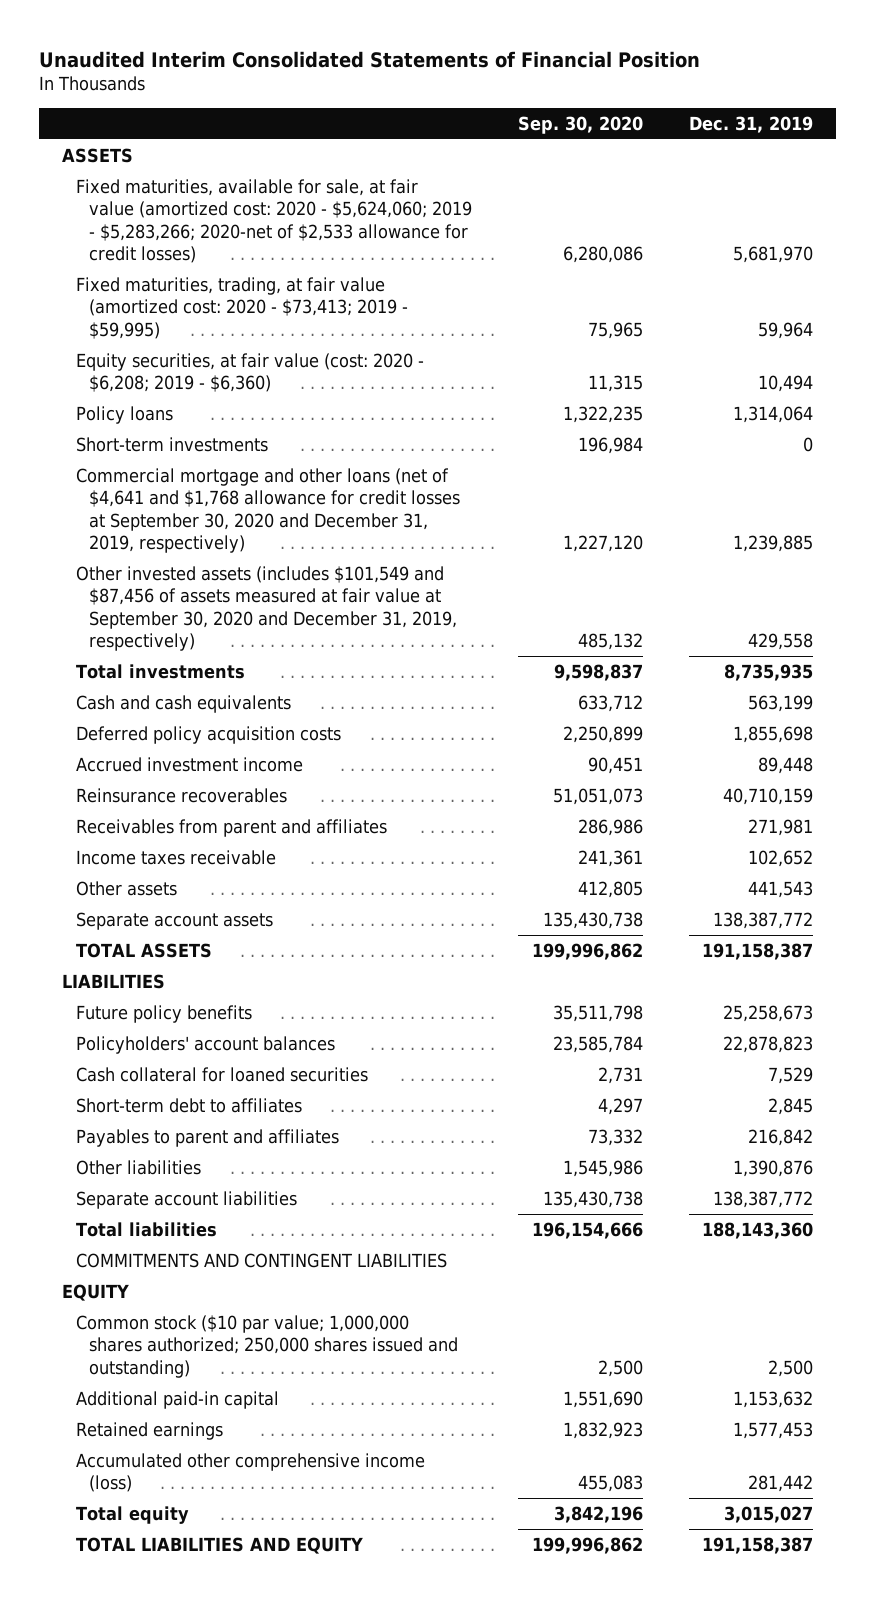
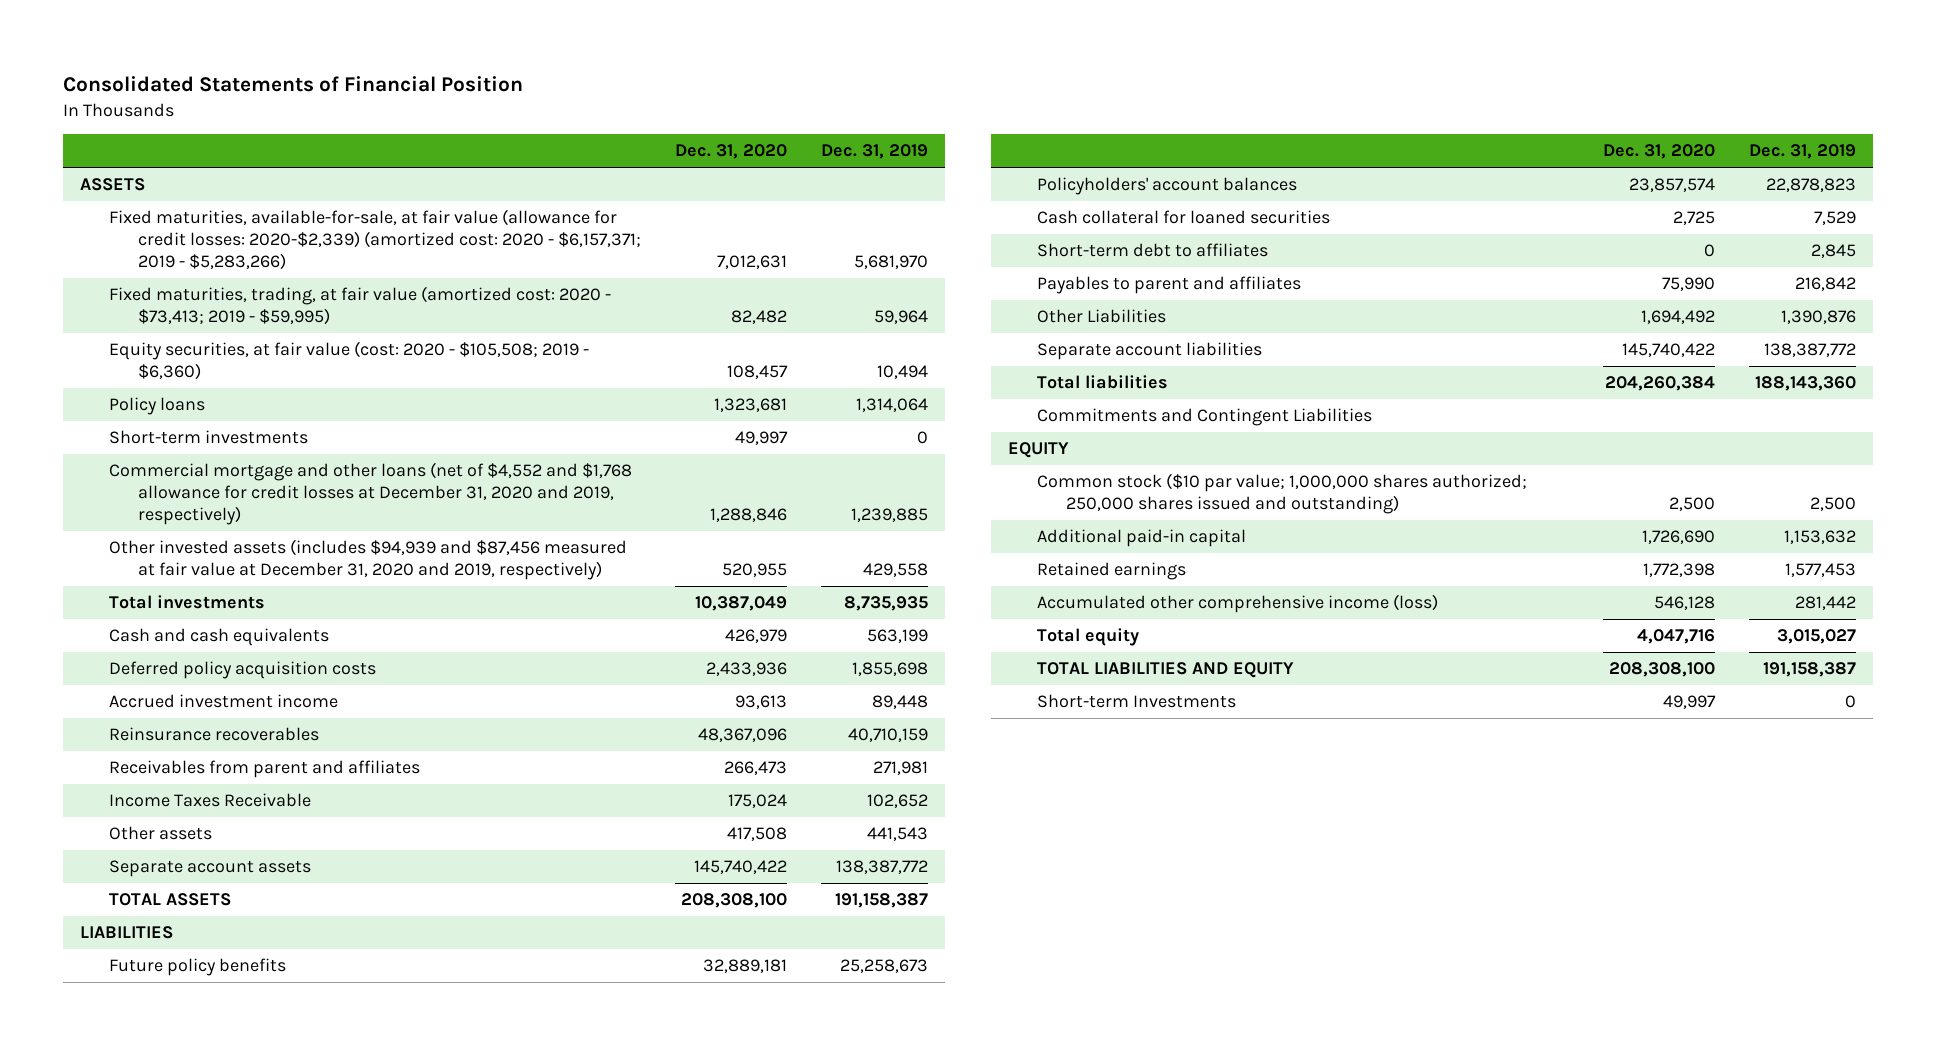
- Unaudited Interim Consolidated Statements of Financial Position
+ Consolidated Statements of Financial Position
- | Sep. 30, 2020 | Dec. 31, 2019
+ | Dec. 31, 2020 | Dec. 31, 2019
- Fixed maturities, available for sale, at fair value (amortized cost: 2020 - $5,624,060; 2019 - $5,283,266; 2020-net of $2,533 allowance for credit losses) | 6,280,086 | 5,681,970
+ Fixed maturities, available-for-sale, at fair value (allowance for credit losses: 2020-$2,339) (amortized cost: 2020 - $6,157,371; 2019 - $5,283,266) | 7,012,631 | 5,681,970
- Equity securities, at fair value (cost: 2020 - $6,208; 2019 - $6,360) | 11,315 | 10,494
+ Equity securities, at fair value (cost: 2020 - $105,508; 2019 - $6,360) | 108,457 | 10,494
- Commercial mortgage and other loans (net of $4,641 and $1,768 allowance for credit losses at September 30, 2020 and December 31, 2019, respectively) | 1,227,120 | 1,239,885
- Other invested assets (includes $101,549 and $87,456 of assets measured at fair value at September 30, 2020 and December 31, 2019, respectively) | 485,132 | 429,558
+ Commercial mortgage and other loans (net of $4,552 and $1,768 allowance for credit losses at December 31, 2020 and 2019, respectively) | 1,288,846 | 1,239,885
+ Other invested assets (includes $94,939 and $87,456 measured at fair value at December 31, 2020 and 2019, respectively) | 520,955 | 429,558
- Income taxes receivable | 241,361 | 102,652
+ Income Taxes Receivable | 175,024 | 102,652
- Other liabilities | 1,545,986 | 1,390,876
+ Other Liabilities | 1,694,492 | 1,390,876
- COMMITMENTS AND CONTINGENT LIABILITIES
+ Commitments and Contingent Liabilities
+ Short-term Investments | 49,997 | 0

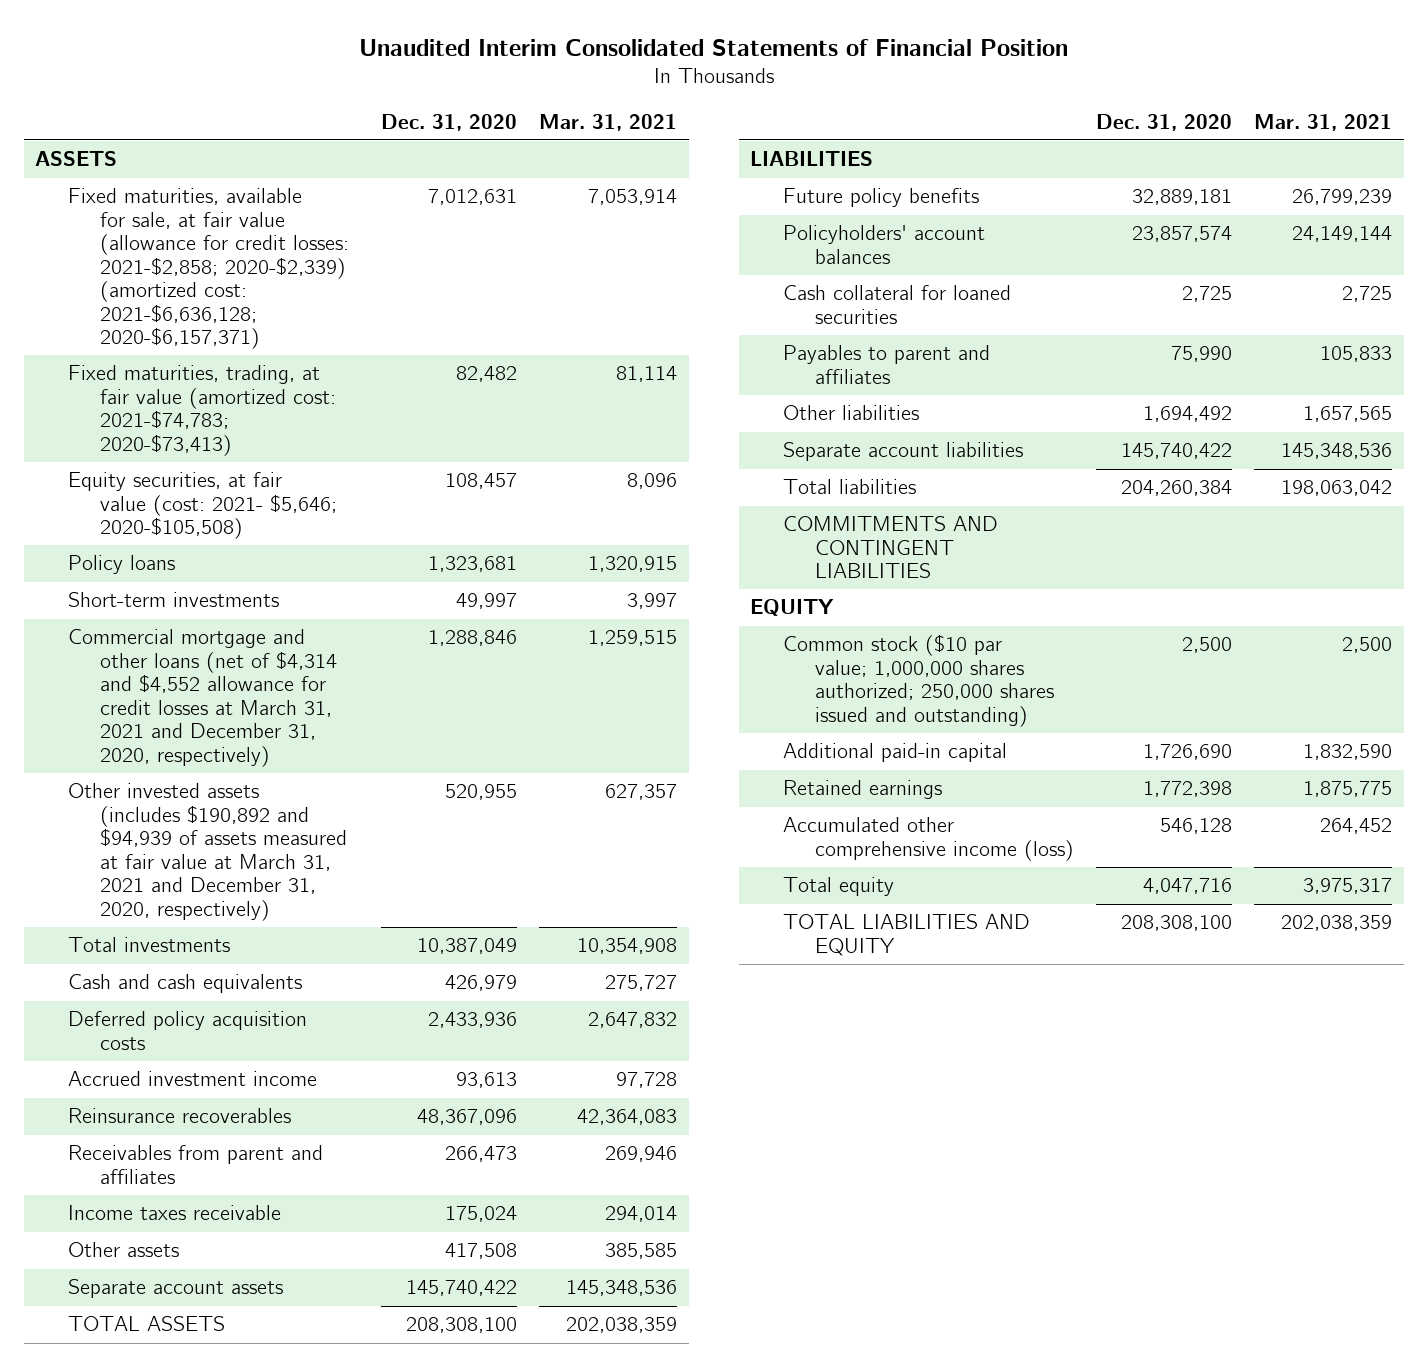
- Consolidated Statements of Financial Position
+ Unaudited Interim Consolidated Statements of Financial Position
- | Dec. 31, 2020 | Dec. 31, 2019
+ | Dec. 31, 2020 | Mar. 31, 2021
- Fixed maturities, available-for-sale, at fair value (allowance for credit losses: 2020-$2,339) (amortized cost: 2020 - $6,157,371; 2019 - $5,283,266) | 7,012,631 | 5,681,970
- Fixed maturities, trading, at fair value (amortized cost: 2020 - $73,413; 2019 - $59,995) | 82,482 | 59,964
- Equity securities, at fair value (cost: 2020 - $105,508; 2019 - $6,360) | 108,457 | 10,494
+ Fixed maturities, available for sale, at fair value (allowance for credit losses: 2021-$2,858; 2020-$2,339) (amortized cost: 2021-$6,636,128; 2020-$6,157,371) | 7,012,631 | 7,053,914
+ Fixed maturities, trading, at fair value (amortized cost: 2021-$74,783; 2020-$73,413) | 82,482 | 81,114
+ Equity securities, at fair value (cost: 2021- $5,646; 2020-$105,508) | 108,457 | 8,096
- Commercial mortgage and other loans (net of $4,552 and $1,768 allowance for credit losses at December 31, 2020 and 2019, respectively) | 1,288,846 | 1,239,885
- Other invested assets (includes $94,939 and $87,456 measured at fair value at December 31, 2020 and 2019, respectively) | 520,955 | 429,558
+ Commercial mortgage and other loans (net of $4,314 and $4,552 allowance for credit losses at March 31, 2021 and December 31, 2020, respectively) | 1,288,846 | 1,259,515
+ Other invested assets (includes $190,892 and $94,939 of assets measured at fair value at March 31, 2021 and December 31, 2020, respectively) | 520,955 | 627,357
- Income Taxes Receivable | 175,024 | 102,652
+ Income taxes receivable | 175,024 | 294,014
- Short-term debt to affiliates | 0 | 2,845
- Other Liabilities | 1,694,492 | 1,390,876
+ Other liabilities | 1,694,492 | 1,657,565
- Commitments and Contingent Liabilities
+ COMMITMENTS AND CONTINGENT LIABILITIES
- Short-term Investments | 49,997 | 0

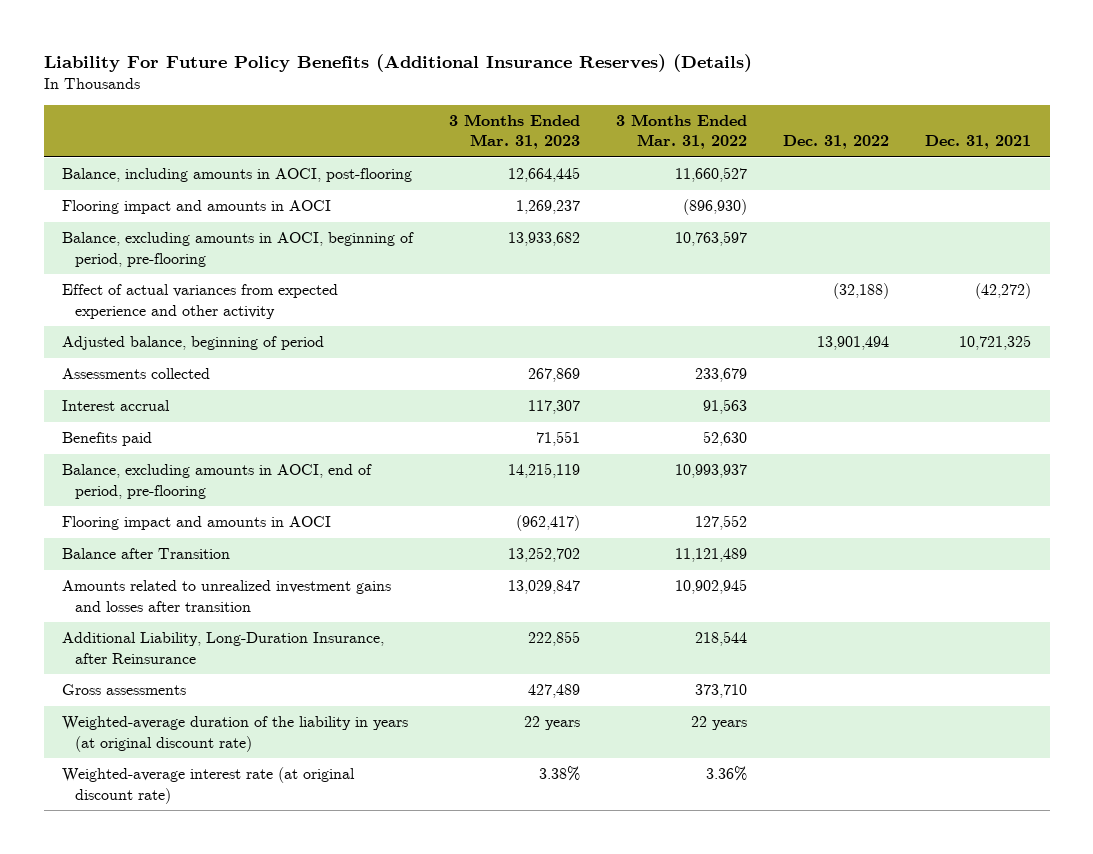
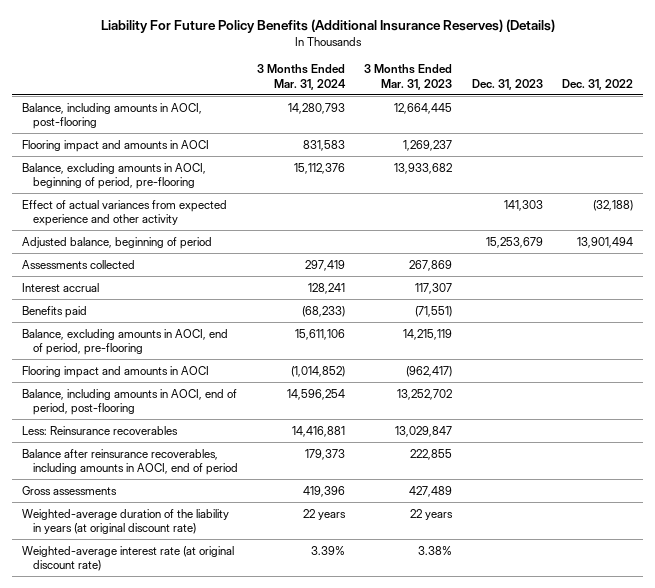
- | 3 Months Ended Mar. 31, 2023 | 3 Months Ended Mar. 31, 2022 | Dec. 31, 2022 | Dec. 31, 2021
+ | 3 Months Ended Mar. 31, 2024 | 3 Months Ended Mar. 31, 2023 | Dec. 31, 2023 | Dec. 31, 2022
- Benefits paid | 71,551 | 52,630 | |
+ Benefits paid | (68,233) | (71,551) | |
- Balance after Transition | 13,252,702 | 11,121,489 | |
- Amounts related to unrealized investment gains and losses after transition | 13,029,847 | 10,902,945 | |
- Additional Liability, Long-Duration Insurance, after Reinsurance | 222,855 | 218,544 | |
+ Balance, including amounts in AOCI, end of period, post-flooring | 14,596,254 | 13,252,702 | |
+ Less: Reinsurance recoverables | 14,416,881 | 13,029,847 | |
+ Balance after reinsurance recoverables, including amounts in AOCI, end of period | 179,373 | 222,855 | |

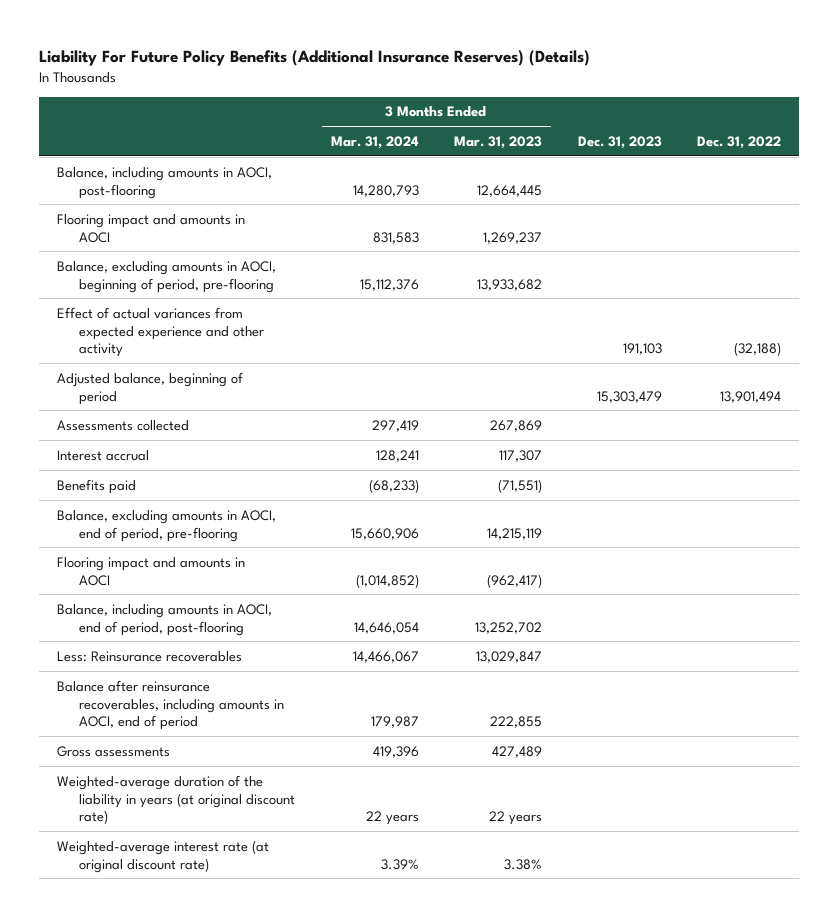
- Effect of actual variances from expected experience and other activity | | | 141,303 | (32,188)
- Adjusted balance, beginning of period | | | 15,253,679 | 13,901,494
+ Effect of actual variances from expected experience and other activity | | | 191,103 | (32,188)
+ Adjusted balance, beginning of period | | | 15,303,479 | 13,901,494
- Balance, excluding amounts in AOCI, end of period, pre-flooring | 15,611,106 | 14,215,119 | |
+ Balance, excluding amounts in AOCI, end of period, pre-flooring | 15,660,906 | 14,215,119 | |
- Balance, including amounts in AOCI, end of period, post-flooring | 14,596,254 | 13,252,702 | |
- Less: Reinsurance recoverables | 14,416,881 | 13,029,847 | |
- Balance after reinsurance recoverables, including amounts in AOCI, end of period | 179,373 | 222,855 | |
+ Balance, including amounts in AOCI, end of period, post-flooring | 14,646,054 | 13,252,702 | |
+ Less: Reinsurance recoverables | 14,466,067 | 13,029,847 | |
+ Balance after reinsurance recoverables, including amounts in AOCI, end of period | 179,987 | 222,855 | |

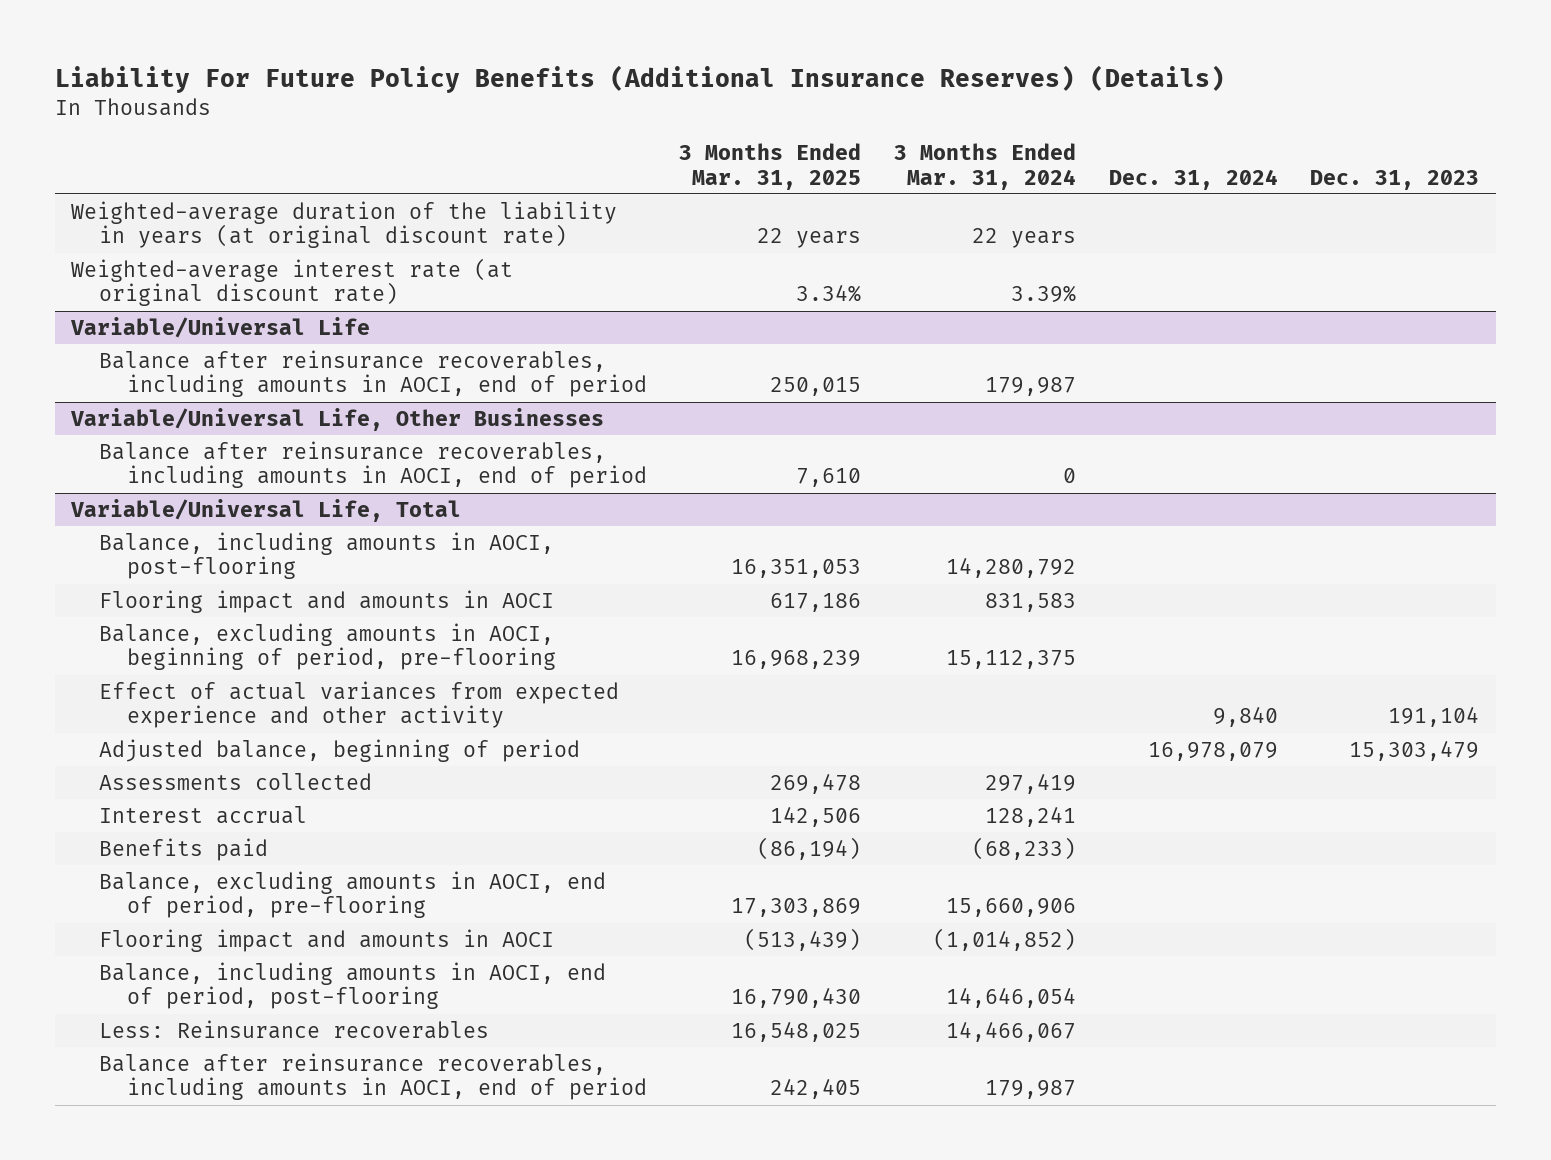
- | 3 Months Ended Mar. 31, 2024 | 3 Months Ended Mar. 31, 2023 | Dec. 31, 2023 | Dec. 31, 2022
+ | 3 Months Ended Mar. 31, 2025 | 3 Months Ended Mar. 31, 2024 | Dec. 31, 2024 | Dec. 31, 2023
- Balance, including amounts in AOCI, post-flooring | 14,280,793 | 12,664,445 | |
moved up: Weighted-average duration of the liability in years (at original discount rate) | 22 years | 22 years | |
moved up: Weighted-average interest rate (at original discount rate) | 3.34% | 3.39% | |
+ Variable/Universal Life
+ Balance after reinsurance recoverables, including amounts in AOCI, end of period | 250,015 | 179,987 | |
+ Variable/Universal Life, Other Businesses
+ Balance after reinsurance recoverables, including amounts in AOCI, end of period | 7,610 | 0 | |
+ Variable/Universal Life, Total
+ Balance, including amounts in AOCI, post-flooring | 16,351,053 | 14,280,792 | |
- Balance, excluding amounts in AOCI, beginning of period, pre-flooring | 15,112,376 | 13,933,682 | |
- Effect of actual variances from expected experience and other activity | | | 191,103 | (32,188)
+ Balance, excluding amounts in AOCI, beginning of period, pre-flooring | 16,968,239 | 15,112,375 | |
+ Effect of actual variances from expected experience and other activity | | | 9,840 | 191,104
- Gross assessments | 419,396 | 427,489 | |

